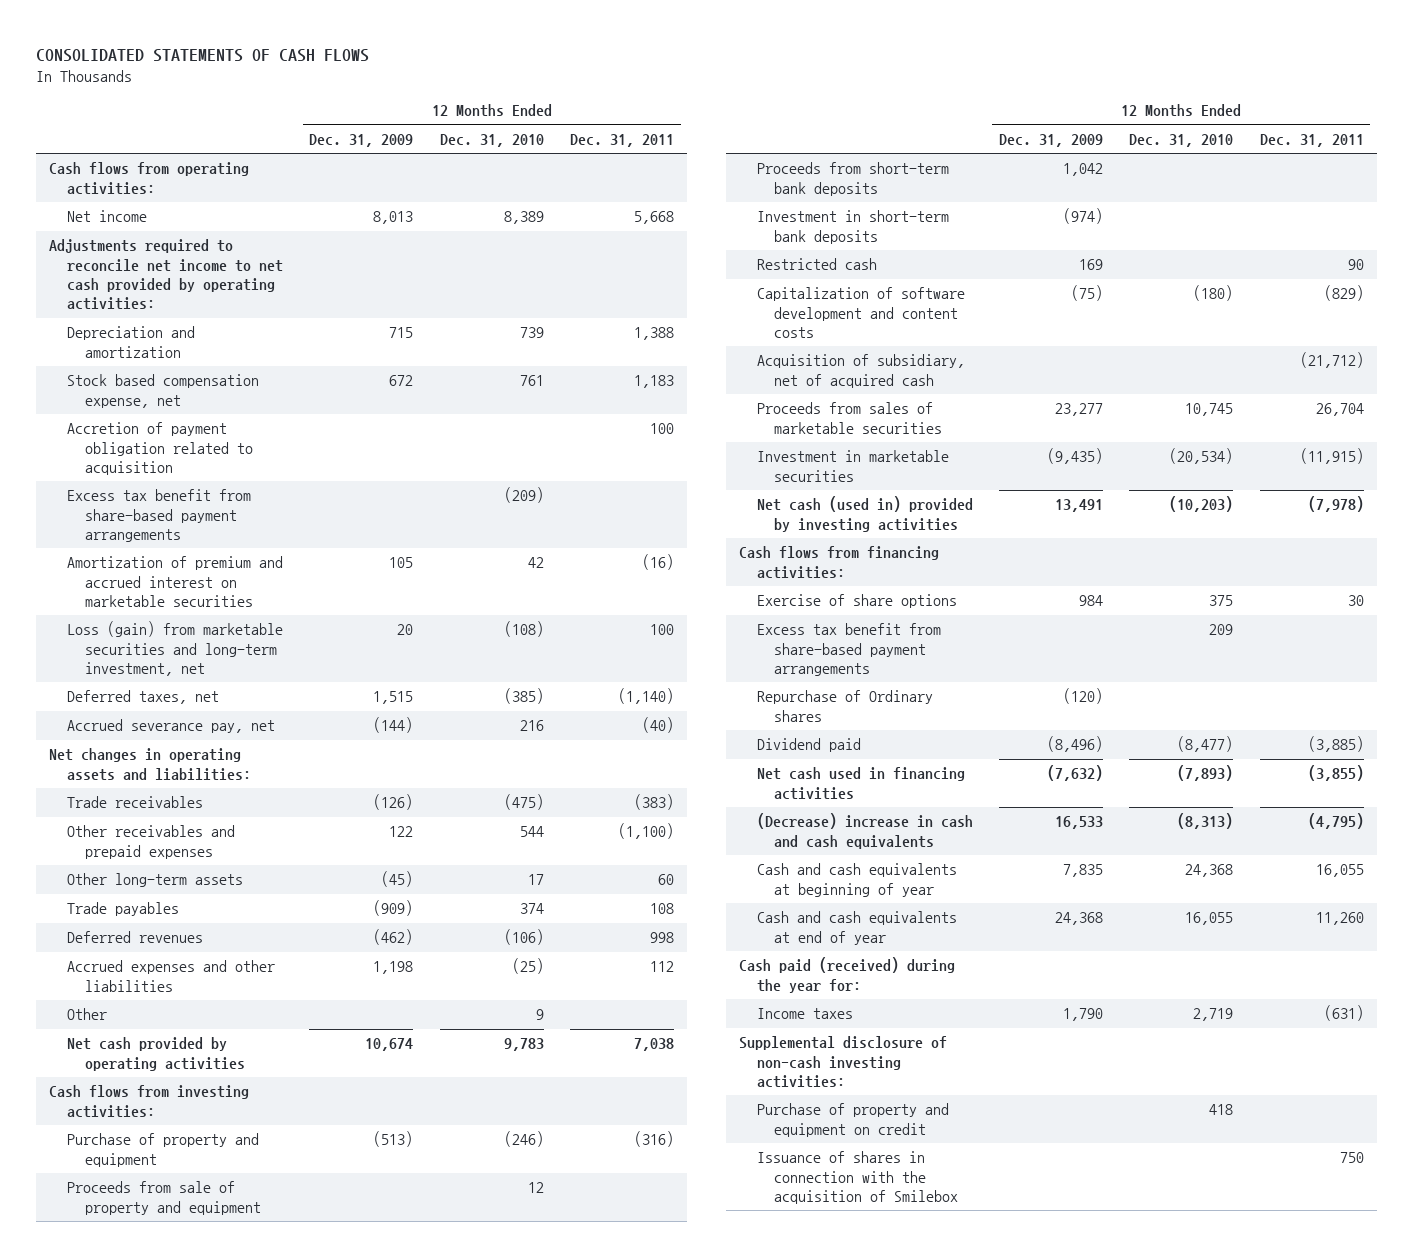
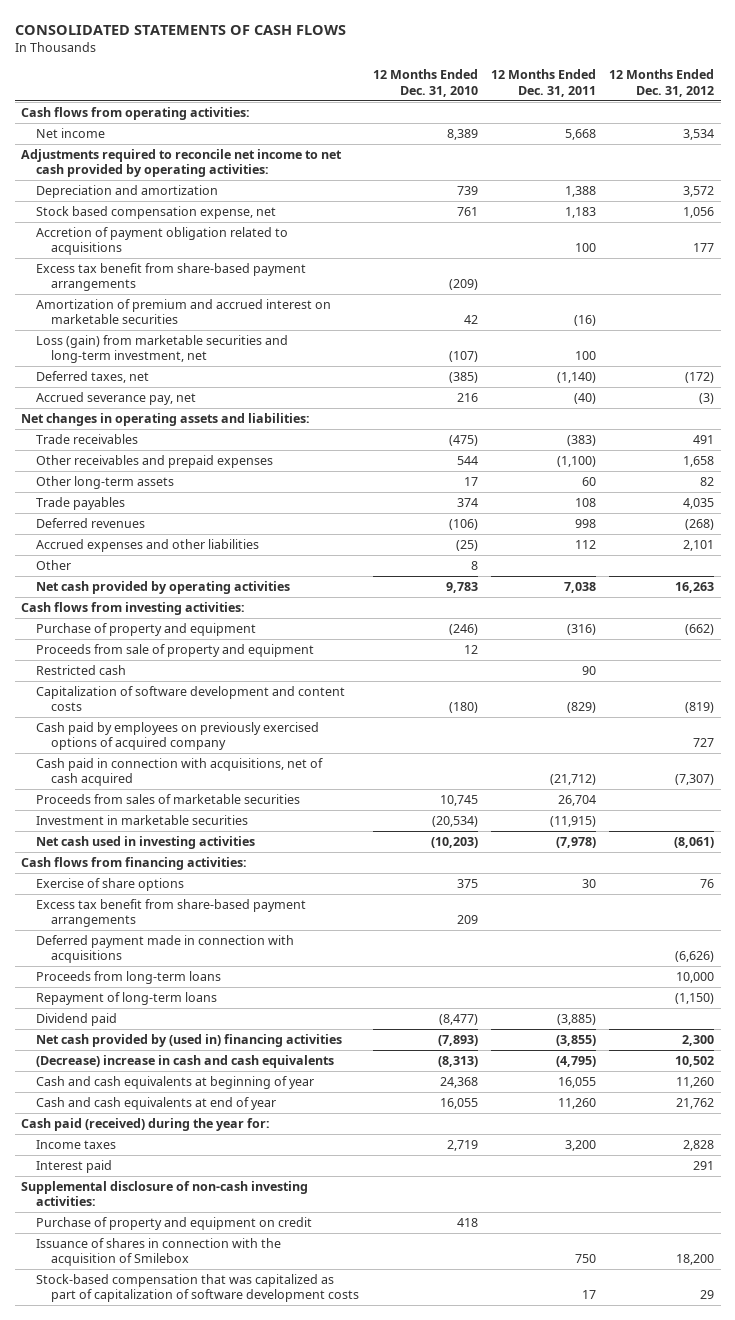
- | 12 Months Ended Dec. 31, 2009 | 12 Months Ended Dec. 31, 2010 | 12 Months Ended Dec. 31, 2011
+ | 12 Months Ended Dec. 31, 2010 | 12 Months Ended Dec. 31, 2011 | 12 Months Ended Dec. 31, 2012
- Accretion of payment obligation related to acquisition | | | 100
+ Accretion of payment obligation related to acquisitions | | 100 | 177
- Loss (gain) from marketable securities and long-term investment, net | 20 | (108) | 100
+ Loss (gain) from marketable securities and long-term investment, net | (107) | 100 |
- Other | | 9 |
+ Other | 8 | |
- Proceeds from short-term bank deposits | 1,042 | |
- Investment in short-term bank deposits | (974) | |
- Acquisition of subsidiary, net of acquired cash | | | (21,712)
+ Cash paid by employees on previously exercised options of acquired company | | | 727
+ Cash paid in connection with acquisitions, net of cash acquired | | (21,712) | (7,307)
- Net cash (used in) provided by investing activities | 13,491 | (10,203) | (7,978)
+ Net cash used in investing activities | (10,203) | (7,978) | (8,061)
- Repurchase of Ordinary shares | (120) | |
+ Deferred payment made in connection with acquisitions | | | (6,626)
+ Proceeds from long-term loans | | | 10,000
+ Repayment of long-term loans | | | (1,150)
- Net cash used in financing activities | (7,632) | (7,893) | (3,855)
+ Net cash provided by (used in) financing activities | (7,893) | (3,855) | 2,300
- Income taxes | 1,790 | 2,719 | (631)
+ Income taxes | 2,719 | 3,200 | 2,828
+ Interest paid | | | 291
+ Stock-based compensation that was capitalized as part of capitalization of software development costs | | 17 | 29

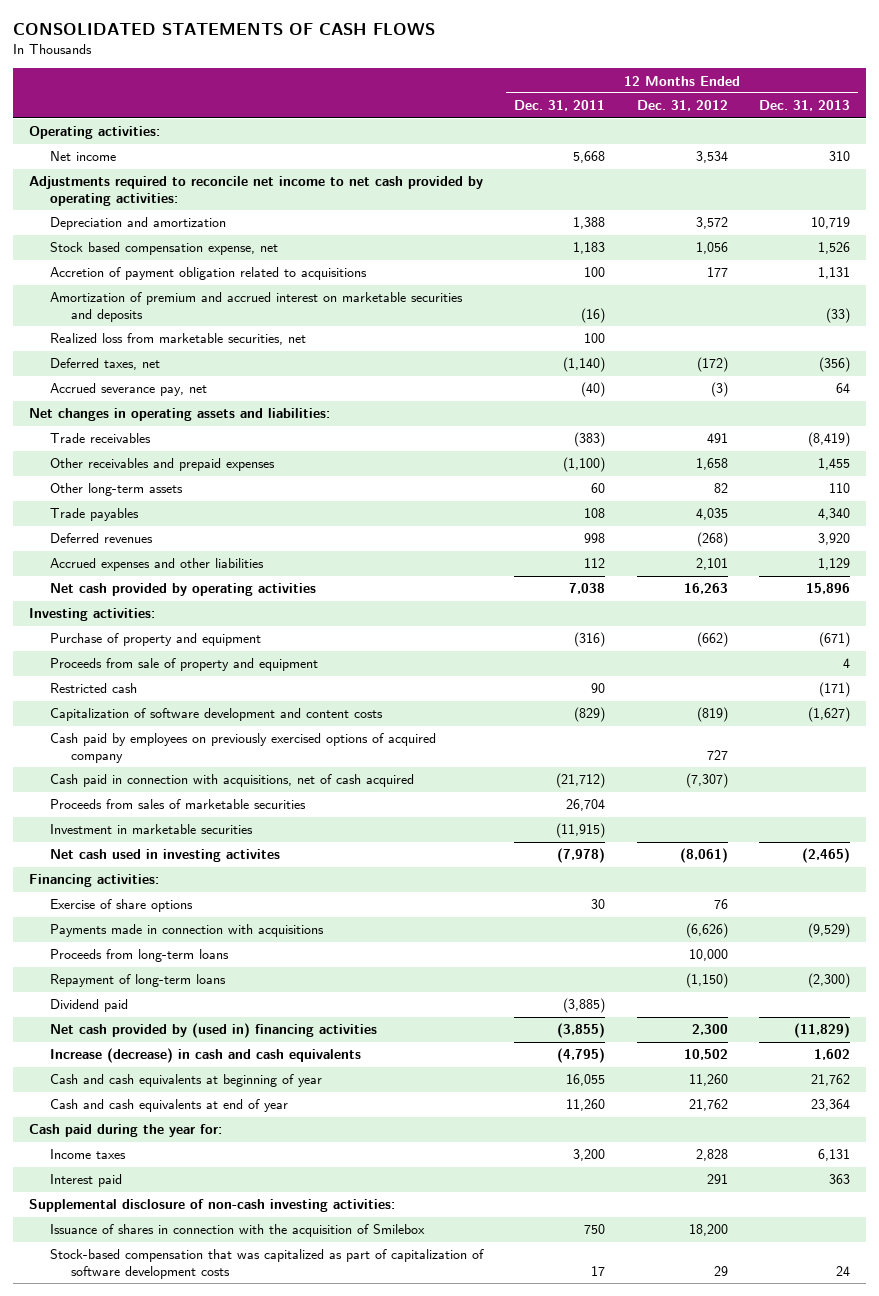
- | 12 Months Ended Dec. 31, 2010 | 12 Months Ended Dec. 31, 2011 | 12 Months Ended Dec. 31, 2012
+ | 12 Months Ended Dec. 31, 2011 | 12 Months Ended Dec. 31, 2012 | 12 Months Ended Dec. 31, 2013
- Cash flows from operating activities:
+ Operating activities:
- Excess tax benefit from share-based payment arrangements | (209) | |
- Amortization of premium and accrued interest on marketable securities | 42 | (16) |
- Loss (gain) from marketable securities and long-term investment, net | (107) | 100 |
+ Amortization of premium and accrued interest on marketable securities and deposits | (16) | | (33)
+ Realized loss from marketable securities, net | 100 | |
- Other | 8 | |
- Cash flows from investing activities:
+ Investing activities:
- Net cash used in investing activities | (10,203) | (7,978) | (8,061)
- Cash flows from financing activities:
+ Net cash used in investing activites | (7,978) | (8,061) | (2,465)
+ Financing activities:
- Excess tax benefit from share-based payment arrangements | 209 | |
- Deferred payment made in connection with acquisitions | | | (6,626)
+ Payments made in connection with acquisitions | | (6,626) | (9,529)
- (Decrease) increase in cash and cash equivalents | (8,313) | (4,795) | 10,502
+ Increase (decrease) in cash and cash equivalents | (4,795) | 10,502 | 1,602
- Cash paid (received) during the year for:
+ Cash paid during the year for:
- Purchase of property and equipment on credit | 418 | |

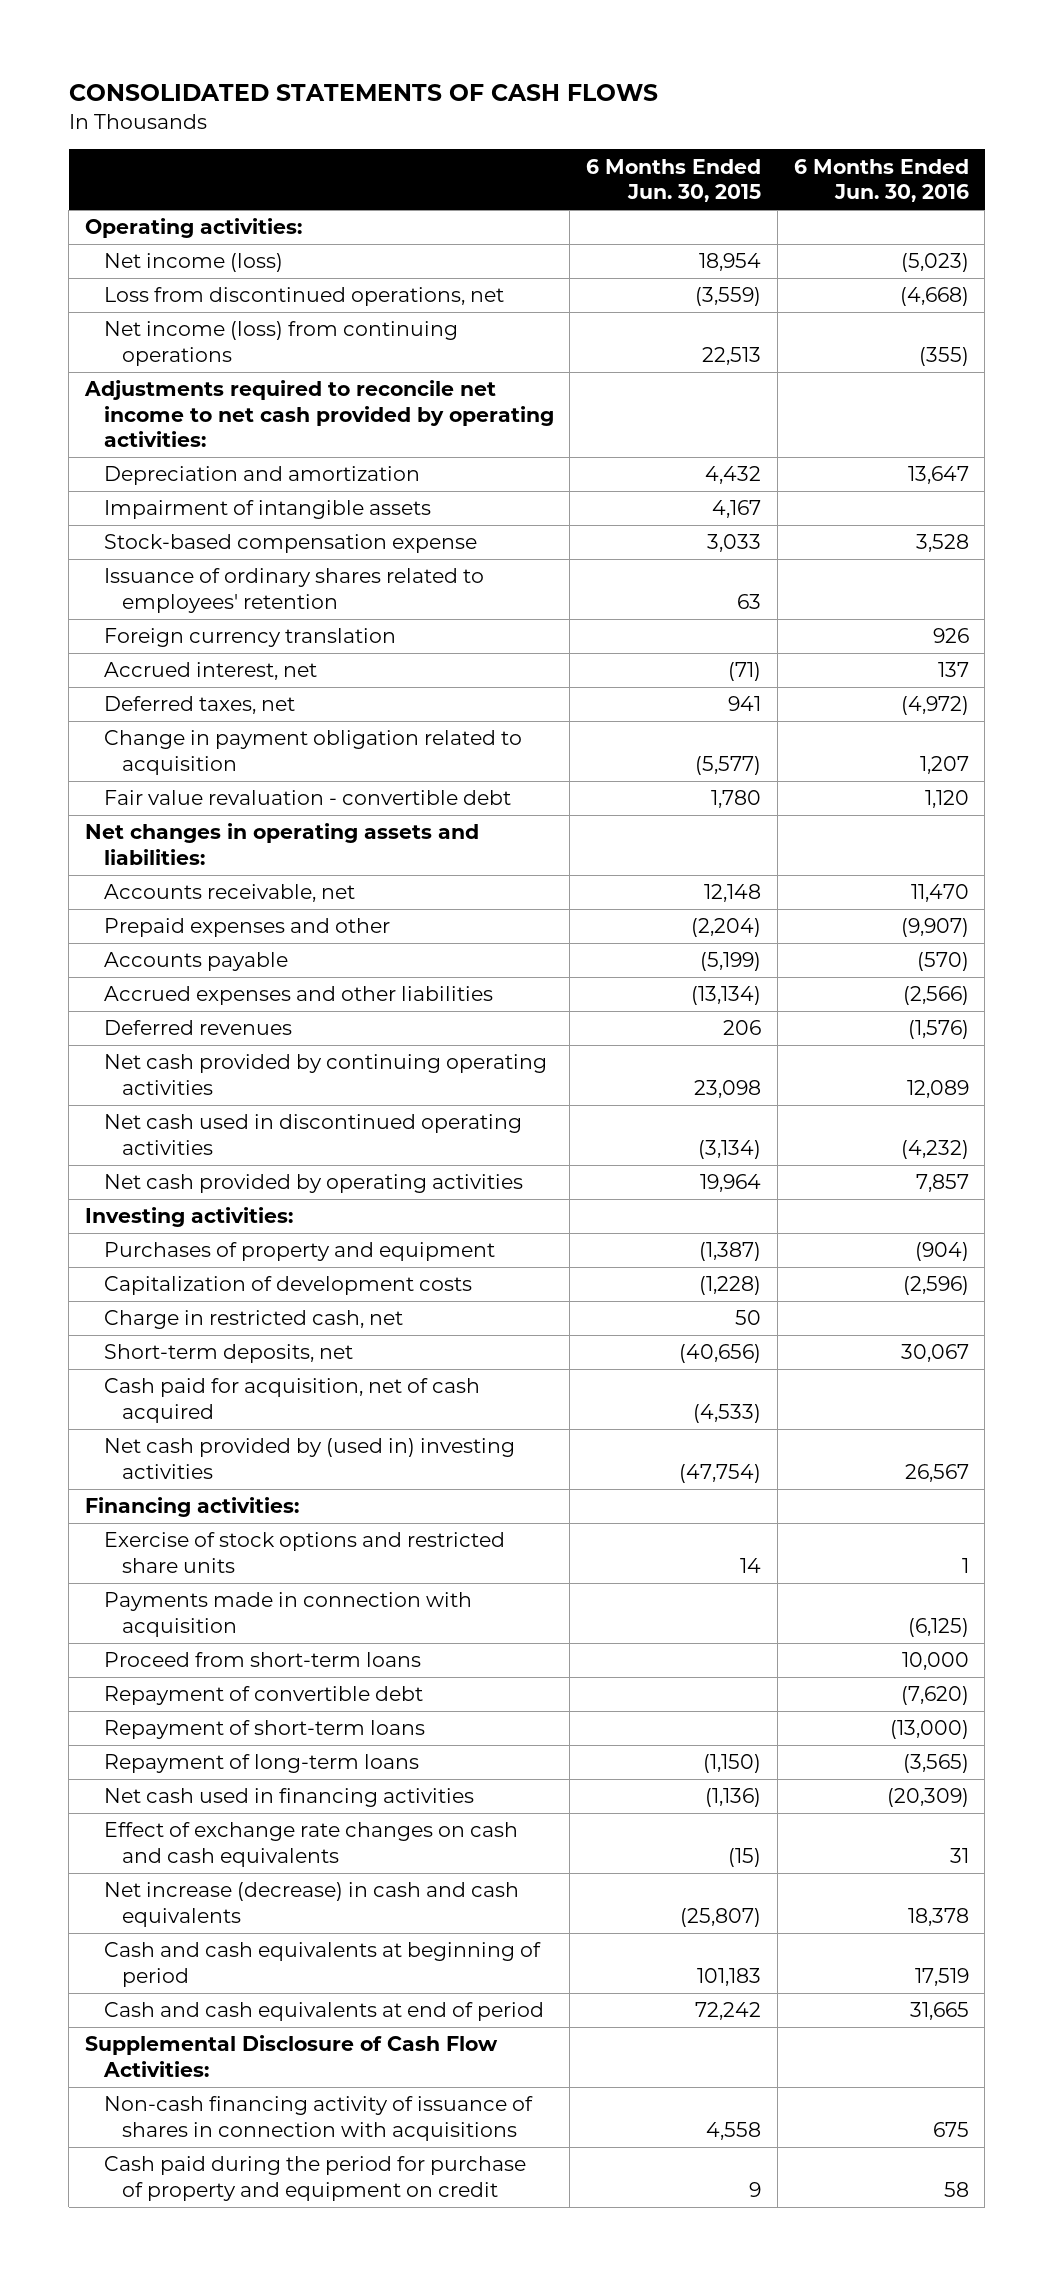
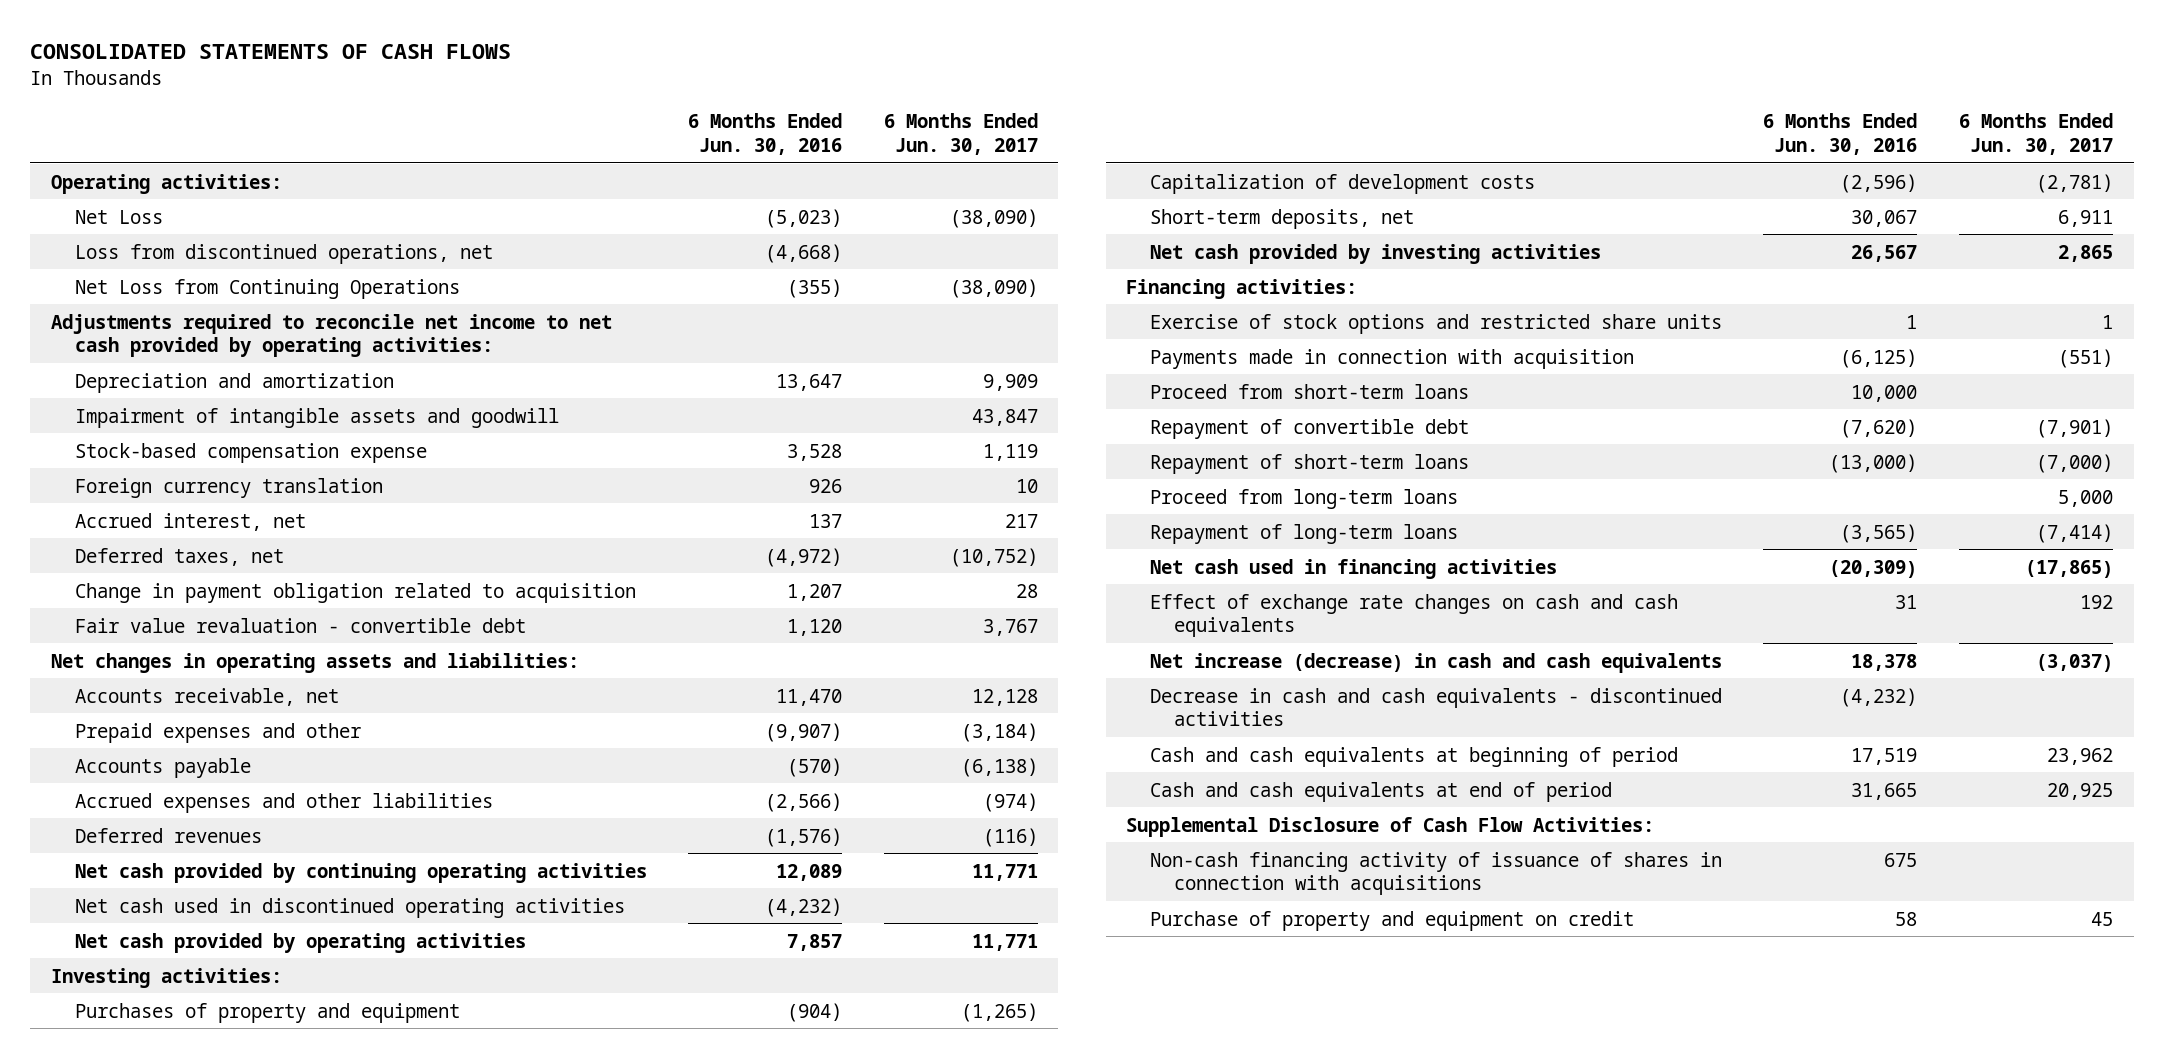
- | 6 Months Ended Jun. 30, 2015 | 6 Months Ended Jun. 30, 2016
+ | 6 Months Ended Jun. 30, 2016 | 6 Months Ended Jun. 30, 2017
- Net income (loss) | 18,954 | (5,023)
+ Net Loss | (5,023) | (38,090)
- Net income (loss) from continuing operations | 22,513 | (355)
+ Net Loss from Continuing Operations | (355) | (38,090)
- Impairment of intangible assets | 4,167 |
+ Impairment of intangible assets and goodwill | | 43,847
- Issuance of ordinary shares related to employees' retention | 63 |
- Charge in restricted cash, net | 50 |
- Cash paid for acquisition, net of cash acquired | (4,533) |
- Net cash provided by (used in) investing activities | (47,754) | 26,567
+ Net cash provided by investing activities | 26,567 | 2,865
+ Proceed from long-term loans | | 5,000
+ Decrease in cash and cash equivalents - discontinued activities | (4,232) |
- Cash paid during the period for purchase of property and equipment on credit | 9 | 58
+ Purchase of property and equipment on credit | 58 | 45

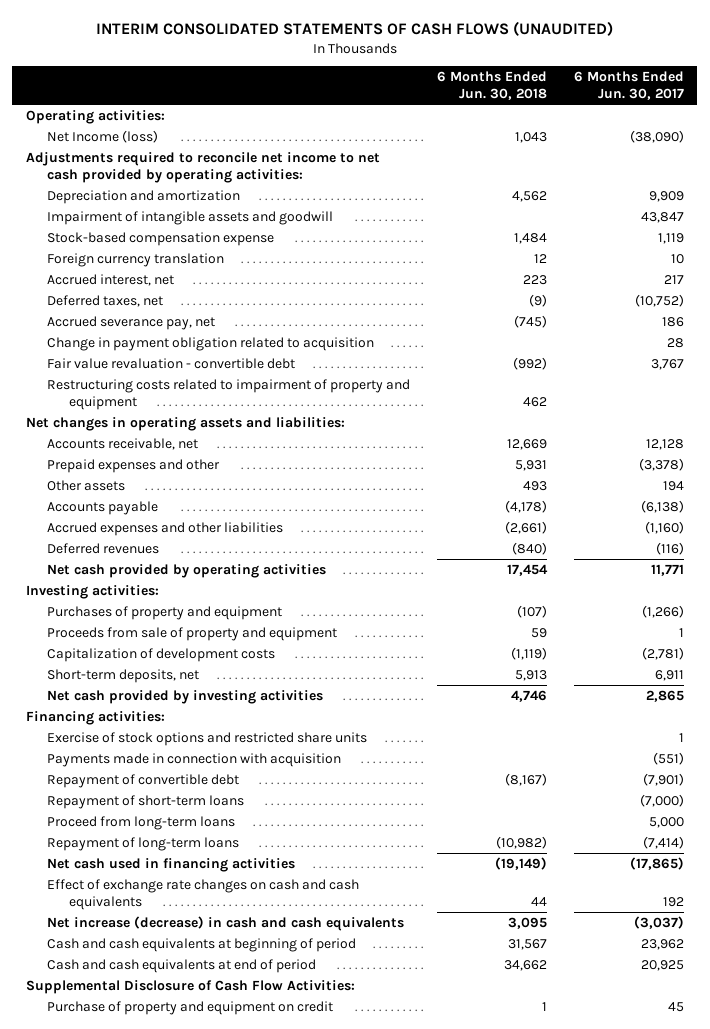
- CONSOLIDATED STATEMENTS OF CASH FLOWS
+ INTERIM CONSOLIDATED STATEMENTS OF CASH FLOWS (UNAUDITED)
- | 6 Months Ended Jun. 30, 2016 | 6 Months Ended Jun. 30, 2017
+ | 6 Months Ended Jun. 30, 2018 | 6 Months Ended Jun. 30, 2017
- Net Loss | (5,023) | (38,090)
- Loss from discontinued operations, net | (4,668) |
- Net Loss from Continuing Operations | (355) | (38,090)
+ Net Income (loss) | 1,043 | (38,090)
+ Accrued severance pay, net | (745) | 186
+ Restructuring costs related to impairment of property and equipment | 462 |
- Prepaid expenses and other | (9,907) | (3,184)
+ Prepaid expenses and other | 5,931 | (3,378)
+ Other assets | 493 | 194
- Accrued expenses and other liabilities | (2,566) | (974)
+ Accrued expenses and other liabilities | (2,661) | (1,160)
- Net cash provided by continuing operating activities | 12,089 | 11,771
- Net cash used in discontinued operating activities | (4,232) |
- Purchases of property and equipment | (904) | (1,265)
+ Purchases of property and equipment | (107) | (1,266)
+ Proceeds from sale of property and equipment | 59 | 1
- Proceed from short-term loans | 10,000 |
- Decrease in cash and cash equivalents - discontinued activities | (4,232) |
- Non-cash financing activity of issuance of shares in connection with acquisitions | 675 |

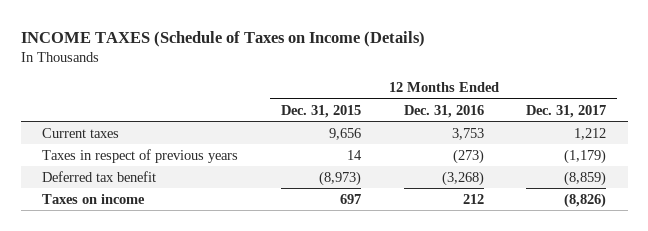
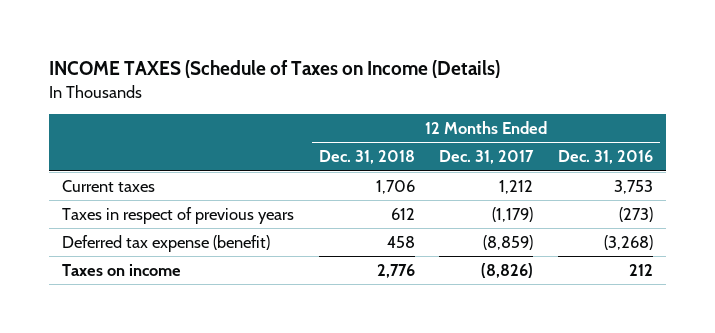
- | 12 Months Ended Dec. 31, 2015 | 12 Months Ended Dec. 31, 2016 | 12 Months Ended Dec. 31, 2017
+ | 12 Months Ended Dec. 31, 2018 | 12 Months Ended Dec. 31, 2017 | 12 Months Ended Dec. 31, 2016
- Deferred tax benefit | (8,973) | (3,268) | (8,859)
+ Deferred tax expense (benefit) | 458 | (8,859) | (3,268)

